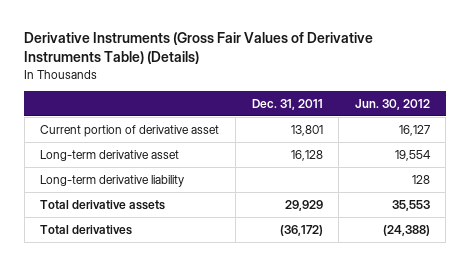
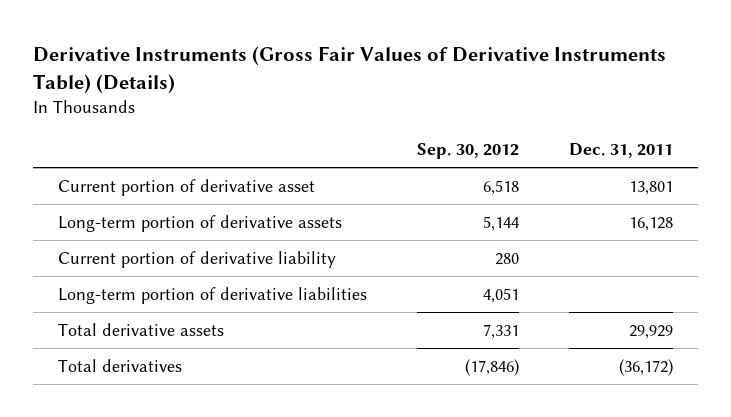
- | Dec. 31, 2011 | Jun. 30, 2012
+ | Sep. 30, 2012 | Dec. 31, 2011
- Long-term derivative asset | 16,128 | 19,554
- Long-term derivative liability | | 128
+ Long-term portion of derivative assets | 5,144 | 16,128
+ Current portion of derivative liability | 280 |
+ Long-term portion of derivative liabilities | 4,051 |

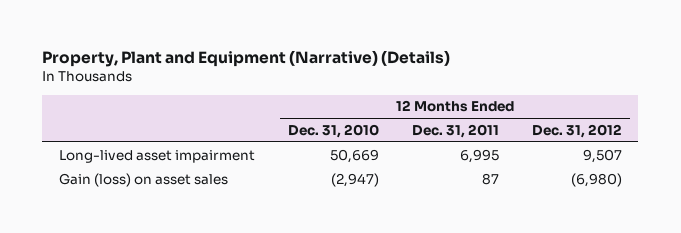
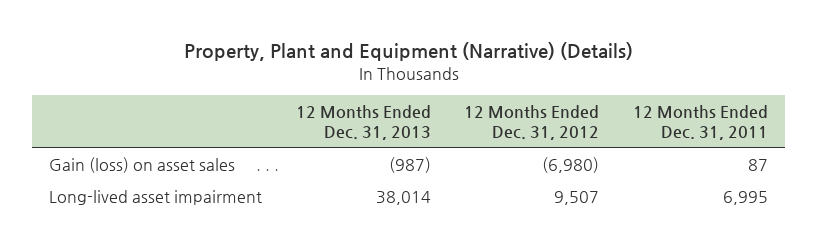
- | 12 Months Ended Dec. 31, 2010 | 12 Months Ended Dec. 31, 2011 | 12 Months Ended Dec. 31, 2012
+ | 12 Months Ended Dec. 31, 2013 | 12 Months Ended Dec. 31, 2012 | 12 Months Ended Dec. 31, 2011
moved down: Long-lived asset impairment | 38,014 | 9,507 | 6,995

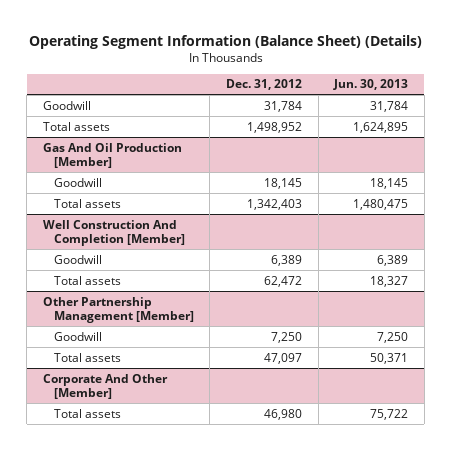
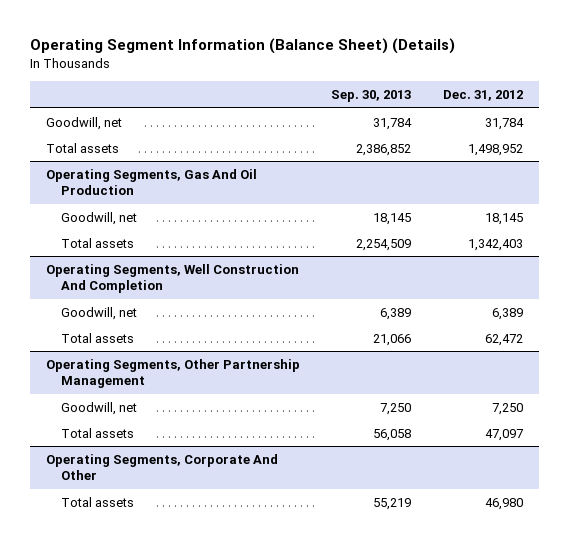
- | Dec. 31, 2012 | Jun. 30, 2013
+ | Sep. 30, 2013 | Dec. 31, 2012
- Goodwill | 31,784 | 31,784
+ Goodwill, net | 31,784 | 31,784
- Gas And Oil Production [Member]
- Goodwill | 18,145 | 18,145
+ Operating Segments, Gas And Oil Production
+ Goodwill, net | 18,145 | 18,145
- Well Construction And Completion [Member]
- Goodwill | 6,389 | 6,389
+ Operating Segments, Well Construction And Completion
+ Goodwill, net | 6,389 | 6,389
- Other Partnership Management [Member]
- Goodwill | 7,250 | 7,250
+ Operating Segments, Other Partnership Management
+ Goodwill, net | 7,250 | 7,250
- Corporate And Other [Member]
+ Operating Segments, Corporate And Other

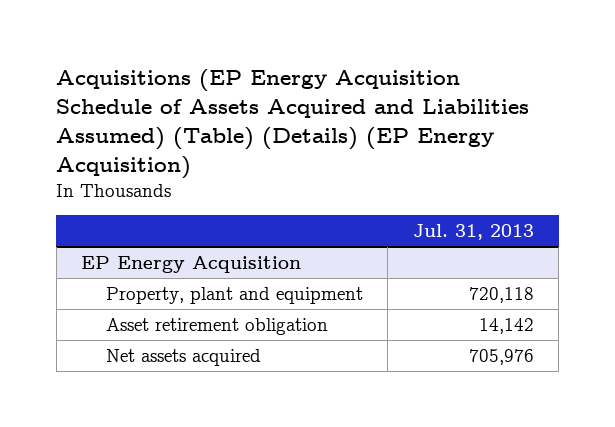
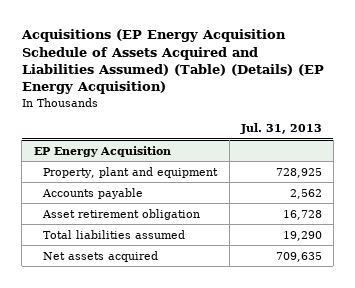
@ EP Energy Acquisition
- Property, plant and equipment | 720,118
- Asset retirement obligation | 14,142
- Net assets acquired | 705,976
+ Property, plant and equipment | 728,925
+ Accounts payable | 2,562
+ Asset retirement obligation | 16,728
+ Total liabilities assumed | 19,290
+ Net assets acquired | 709,635

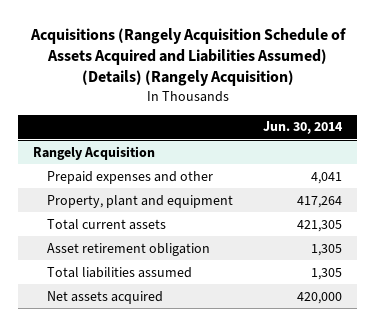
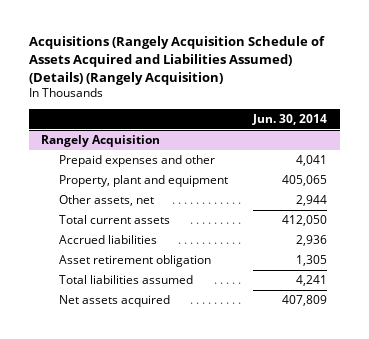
@ Rangely Acquisition
- Property, plant and equipment | 417,264
- Total current assets | 421,305
+ Property, plant and equipment | 405,065
+ Other assets, net | 2,944
+ Total current assets | 412,050
+ Accrued liabilities | 2,936
- Total liabilities assumed | 1,305
- Net assets acquired | 420,000
+ Total liabilities assumed | 4,241
+ Net assets acquired | 407,809

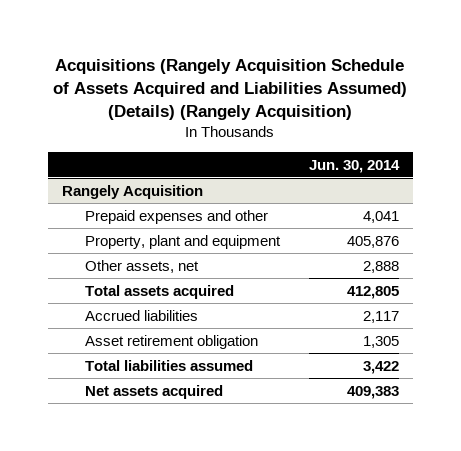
@ Rangely Acquisition
- Property, plant and equipment | 405,065
- Other assets, net | 2,944
- Total current assets | 412,050
- Accrued liabilities | 2,936
+ Property, plant and equipment | 405,876
+ Other assets, net | 2,888
+ Total assets acquired | 412,805
+ Accrued liabilities | 2,117
- Total liabilities assumed | 4,241
- Net assets acquired | 407,809
+ Total liabilities assumed | 3,422
+ Net assets acquired | 409,383

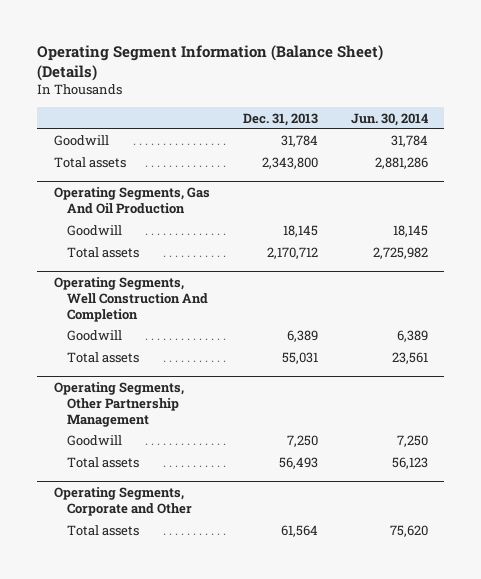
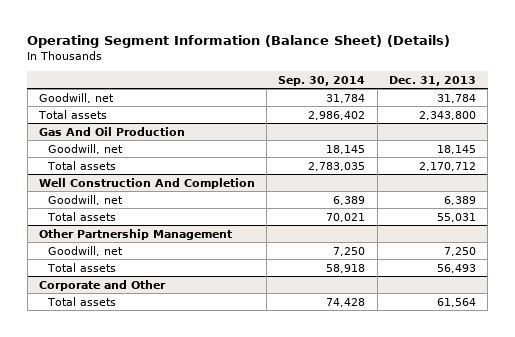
- | Dec. 31, 2013 | Jun. 30, 2014
+ | Sep. 30, 2014 | Dec. 31, 2013
- Goodwill | 31,784 | 31,784
+ Goodwill, net | 31,784 | 31,784
- Operating Segments, Gas And Oil Production
- Goodwill | 18,145 | 18,145
+ Gas And Oil Production
+ Goodwill, net | 18,145 | 18,145
- Operating Segments, Well Construction And Completion
- Goodwill | 6,389 | 6,389
+ Well Construction And Completion
+ Goodwill, net | 6,389 | 6,389
- Operating Segments, Other Partnership Management
- Goodwill | 7,250 | 7,250
+ Other Partnership Management
+ Goodwill, net | 7,250 | 7,250
- Operating Segments, Corporate and Other
+ Corporate and Other

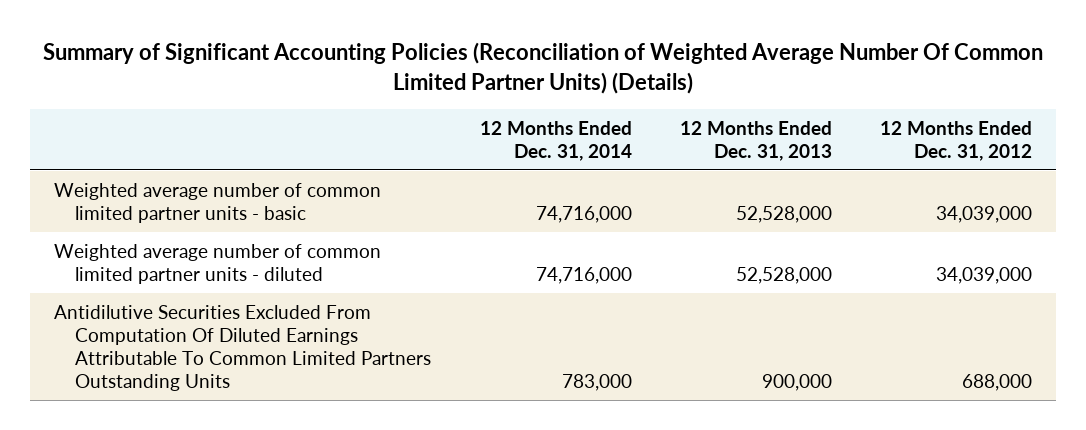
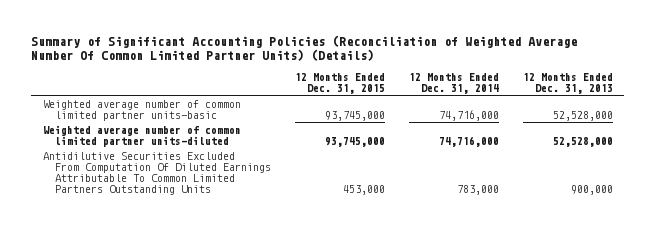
- | 12 Months Ended Dec. 31, 2014 | 12 Months Ended Dec. 31, 2013 | 12 Months Ended Dec. 31, 2012
+ | 12 Months Ended Dec. 31, 2015 | 12 Months Ended Dec. 31, 2014 | 12 Months Ended Dec. 31, 2013
- Weighted average number of common limited partner units - basic | 74,716,000 | 52,528,000 | 34,039,000
- Weighted average number of common limited partner units - diluted | 74,716,000 | 52,528,000 | 34,039,000
+ Weighted average number of common limited partner units-basic | 93,745,000 | 74,716,000 | 52,528,000
+ Weighted average number of common limited partner units-diluted | 93,745,000 | 74,716,000 | 52,528,000

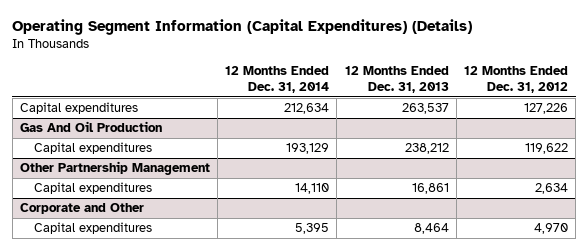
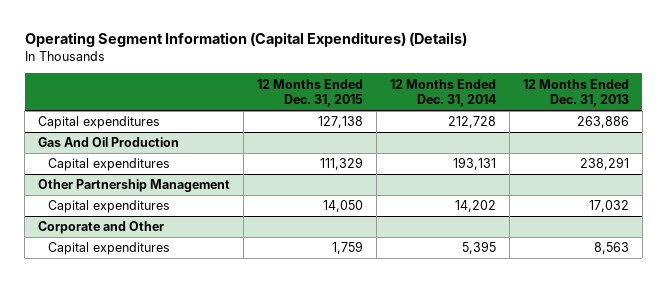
- | 12 Months Ended Dec. 31, 2014 | 12 Months Ended Dec. 31, 2013 | 12 Months Ended Dec. 31, 2012
+ | 12 Months Ended Dec. 31, 2015 | 12 Months Ended Dec. 31, 2014 | 12 Months Ended Dec. 31, 2013
- Capital expenditures | 212,634 | 263,537 | 127,226
+ Capital expenditures | 127,138 | 212,728 | 263,886
@ Gas And Oil Production
- Capital expenditures | 193,129 | 238,212 | 119,622
+ Capital expenditures | 111,329 | 193,131 | 238,291
@ Other Partnership Management
- Capital expenditures | 14,110 | 16,861 | 2,634
+ Capital expenditures | 14,050 | 14,202 | 17,032
@ Corporate and Other
- Capital expenditures | 5,395 | 8,464 | 4,970
+ Capital expenditures | 1,759 | 5,395 | 8,563

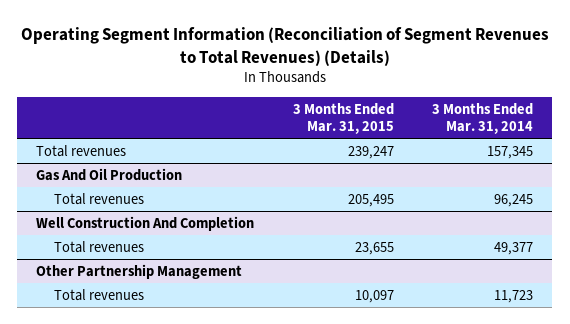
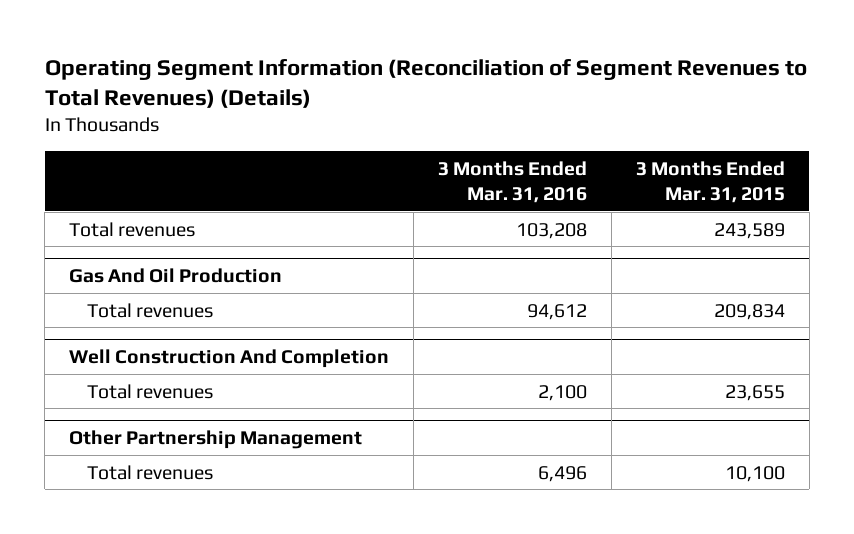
- | 3 Months Ended Mar. 31, 2015 | 3 Months Ended Mar. 31, 2014
+ | 3 Months Ended Mar. 31, 2016 | 3 Months Ended Mar. 31, 2015
- Total revenues | 239,247 | 157,345
+ Total revenues | 103,208 | 243,589
@ Gas And Oil Production
- Total revenues | 205,495 | 96,245
+ Total revenues | 94,612 | 209,834
@ Other Partnership Management
- Total revenues | 10,097 | 11,723
+ Total revenues | 6,496 | 10,100

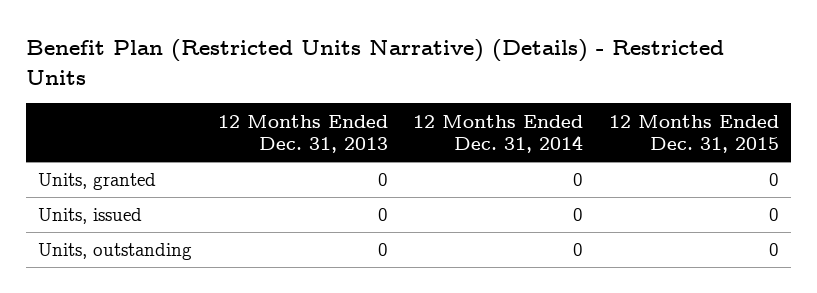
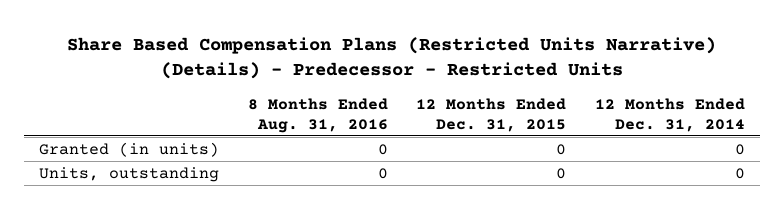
- Benefit Plan (Restricted Units Narrative) (Details) - Restricted Units
+ Share Based Compensation Plans (Restricted Units Narrative) (Details) - Predecessor - Restricted Units
- | 12 Months Ended Dec. 31, 2013 | 12 Months Ended Dec. 31, 2014 | 12 Months Ended Dec. 31, 2015
+ | 8 Months Ended Aug. 31, 2016 | 12 Months Ended Dec. 31, 2015 | 12 Months Ended Dec. 31, 2014
- Units, granted | 0 | 0 | 0
- Units, issued | 0 | 0 | 0
+ Granted (in units) | 0 | 0 | 0

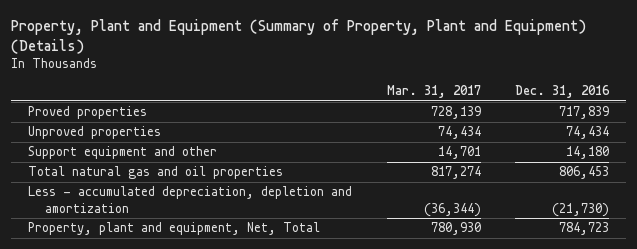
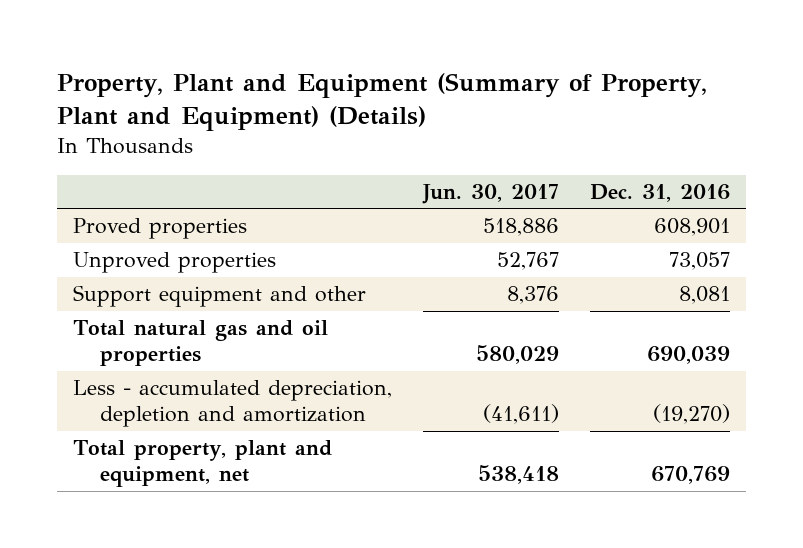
- | Mar. 31, 2017 | Dec. 31, 2016
+ | Jun. 30, 2017 | Dec. 31, 2016
- Proved properties | 728,139 | 717,839
- Unproved properties | 74,434 | 74,434
- Support equipment and other | 14,701 | 14,180
- Total natural gas and oil properties | 817,274 | 806,453
- Less - accumulated depreciation, depletion and amortization | (36,344) | (21,730)
- Property, plant and equipment, Net, Total | 780,930 | 784,723
+ Proved properties | 518,886 | 608,901
+ Unproved properties | 52,767 | 73,057
+ Support equipment and other | 8,376 | 8,081
+ Total natural gas and oil properties | 580,029 | 690,039
+ Less - accumulated depreciation, depletion and amortization | (41,611) | (19,270)
+ Total property, plant and equipment, net | 538,418 | 670,769

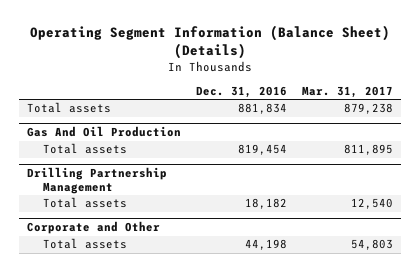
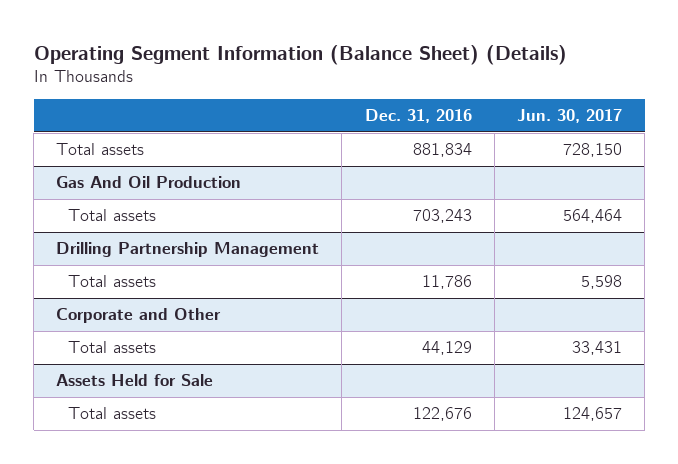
- | Dec. 31, 2016 | Mar. 31, 2017
+ | Dec. 31, 2016 | Jun. 30, 2017
@ Gas And Oil Production
- Total assets | 819,454 | 811,895
+ Total assets | 703,243 | 564,464
@ Drilling Partnership Management
- Total assets | 18,182 | 12,540
+ Total assets | 11,786 | 5,598
@ Corporate and Other
- Total assets | 44,198 | 54,803
+ Total assets | 44,129 | 33,431
+ Assets Held for Sale
+ Total assets | 122,676 | 124,657

